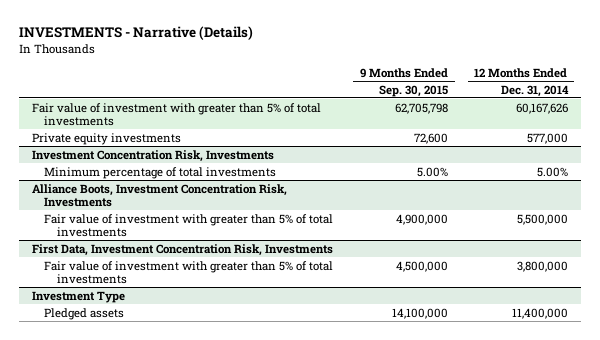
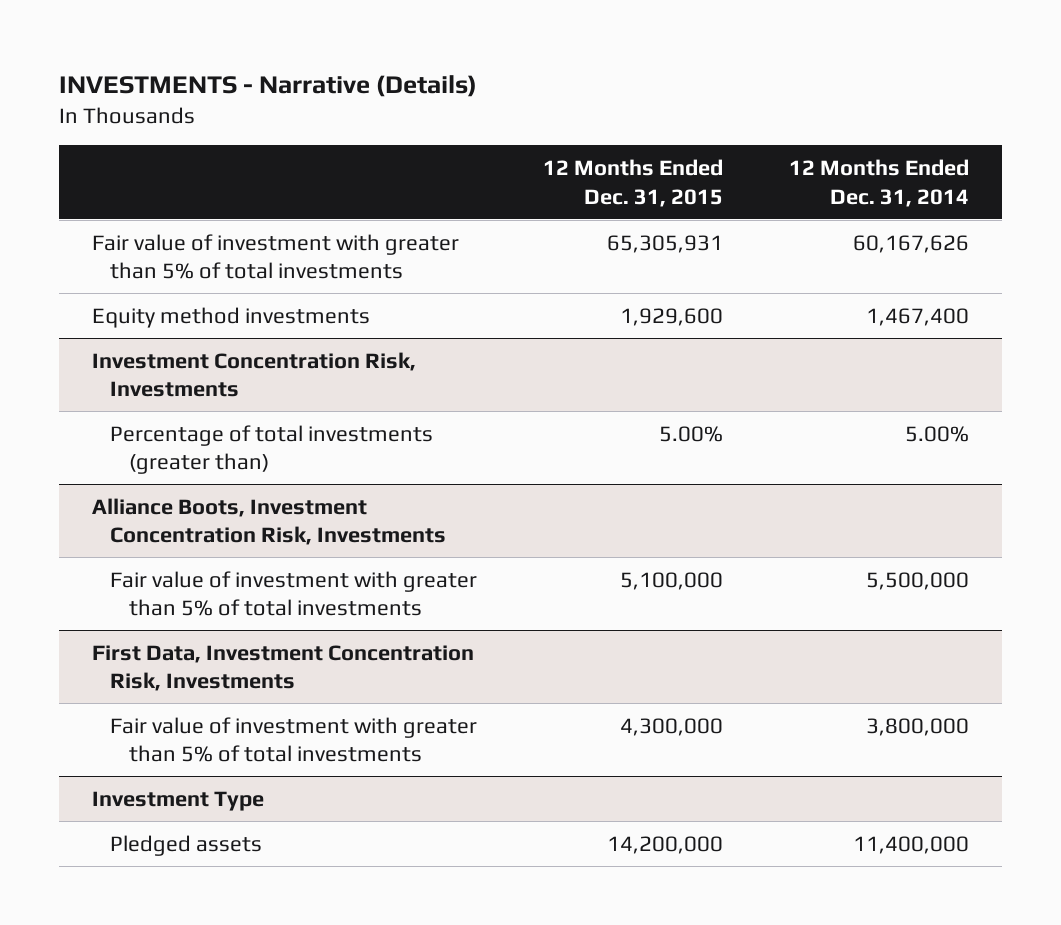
- | 9 Months Ended Sep. 30, 2015 | 12 Months Ended Dec. 31, 2014
+ | 12 Months Ended Dec. 31, 2015 | 12 Months Ended Dec. 31, 2014
- Private equity investments | 72,600 | 577,000
+ Equity method investments | 1,929,600 | 1,467,400
@ Investment Concentration Risk, Investments
- Minimum percentage of total investments | 5.00% | 5.00%
+ Percentage of total investments (greater than) | 5.00% | 5.00%

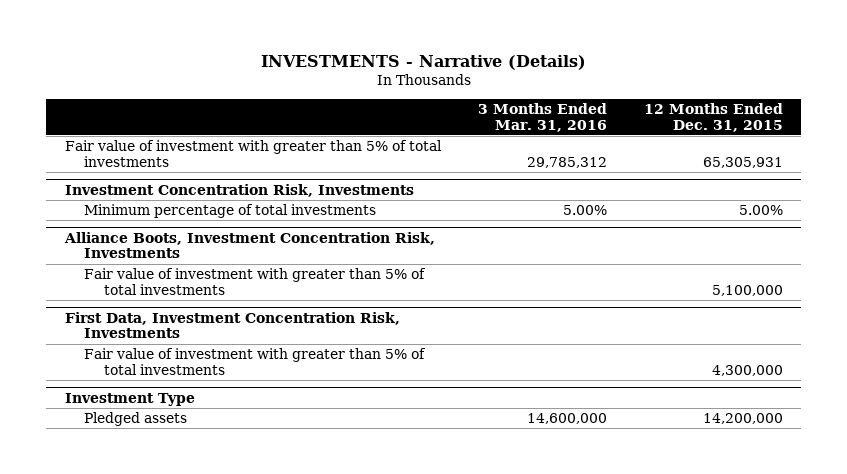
- | 12 Months Ended Dec. 31, 2015 | 12 Months Ended Dec. 31, 2014
+ | 3 Months Ended Mar. 31, 2016 | 12 Months Ended Dec. 31, 2015
- Equity method investments | 1,929,600 | 1,467,400
@ Investment Concentration Risk, Investments
- Percentage of total investments (greater than) | 5.00% | 5.00%
+ Minimum percentage of total investments | 5.00% | 5.00%

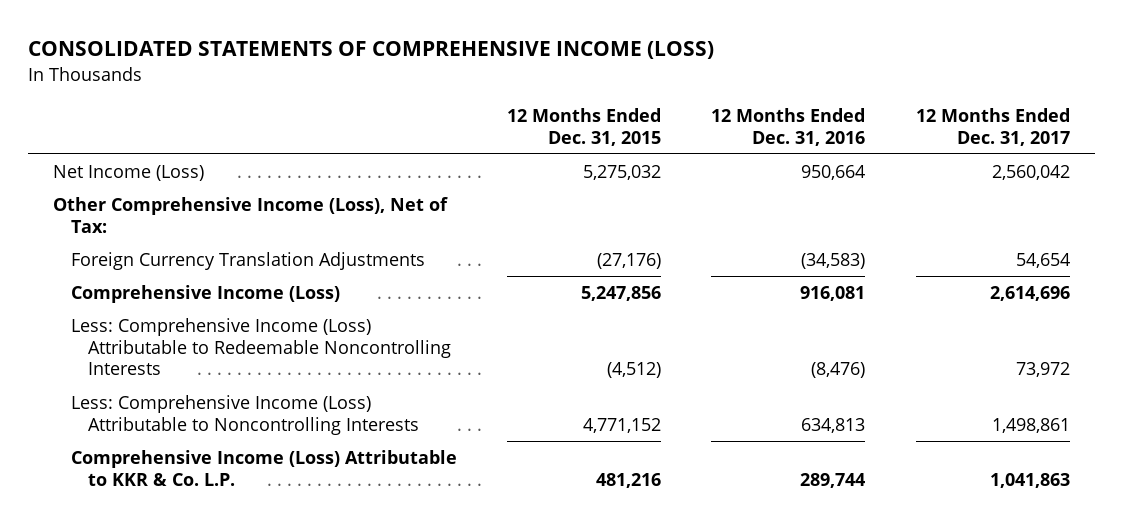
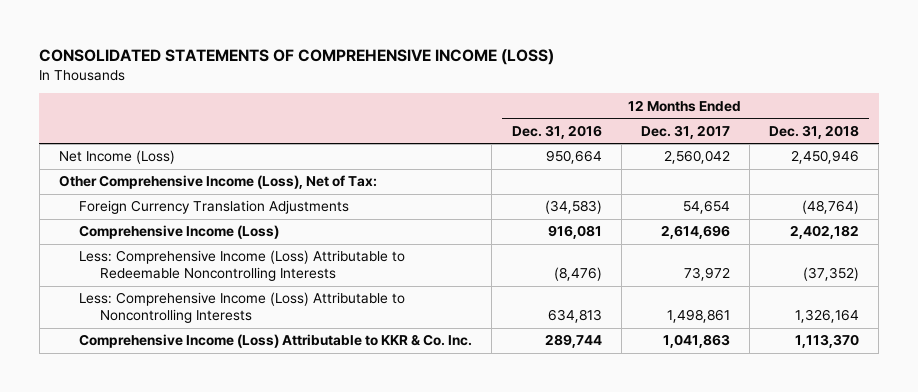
- | 12 Months Ended Dec. 31, 2015 | 12 Months Ended Dec. 31, 2016 | 12 Months Ended Dec. 31, 2017
+ | 12 Months Ended Dec. 31, 2016 | 12 Months Ended Dec. 31, 2017 | 12 Months Ended Dec. 31, 2018
- Comprehensive Income (Loss) Attributable to KKR & Co. L.P. | 481,216 | 289,744 | 1,041,863
+ Comprehensive Income (Loss) Attributable to KKR & Co. Inc. | 289,744 | 1,041,863 | 1,113,370

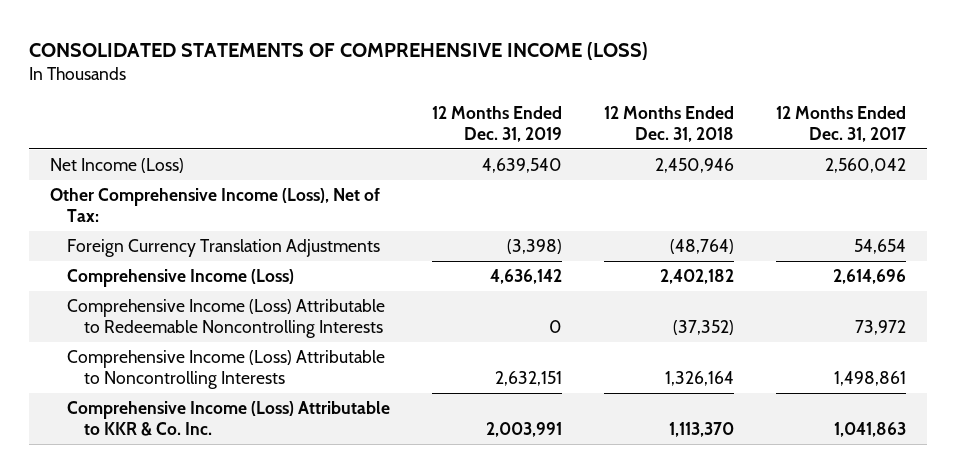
- | 12 Months Ended Dec. 31, 2016 | 12 Months Ended Dec. 31, 2017 | 12 Months Ended Dec. 31, 2018
+ | 12 Months Ended Dec. 31, 2019 | 12 Months Ended Dec. 31, 2018 | 12 Months Ended Dec. 31, 2017
- Less: Comprehensive Income (Loss) Attributable to Redeemable Noncontrolling Interests | (8,476) | 73,972 | (37,352)
- Less: Comprehensive Income (Loss) Attributable to Noncontrolling Interests | 634,813 | 1,498,861 | 1,326,164
+ Comprehensive Income (Loss) Attributable to Redeemable Noncontrolling Interests | 0 | (37,352) | 73,972
+ Comprehensive Income (Loss) Attributable to Noncontrolling Interests | 2,632,151 | 1,326,164 | 1,498,861

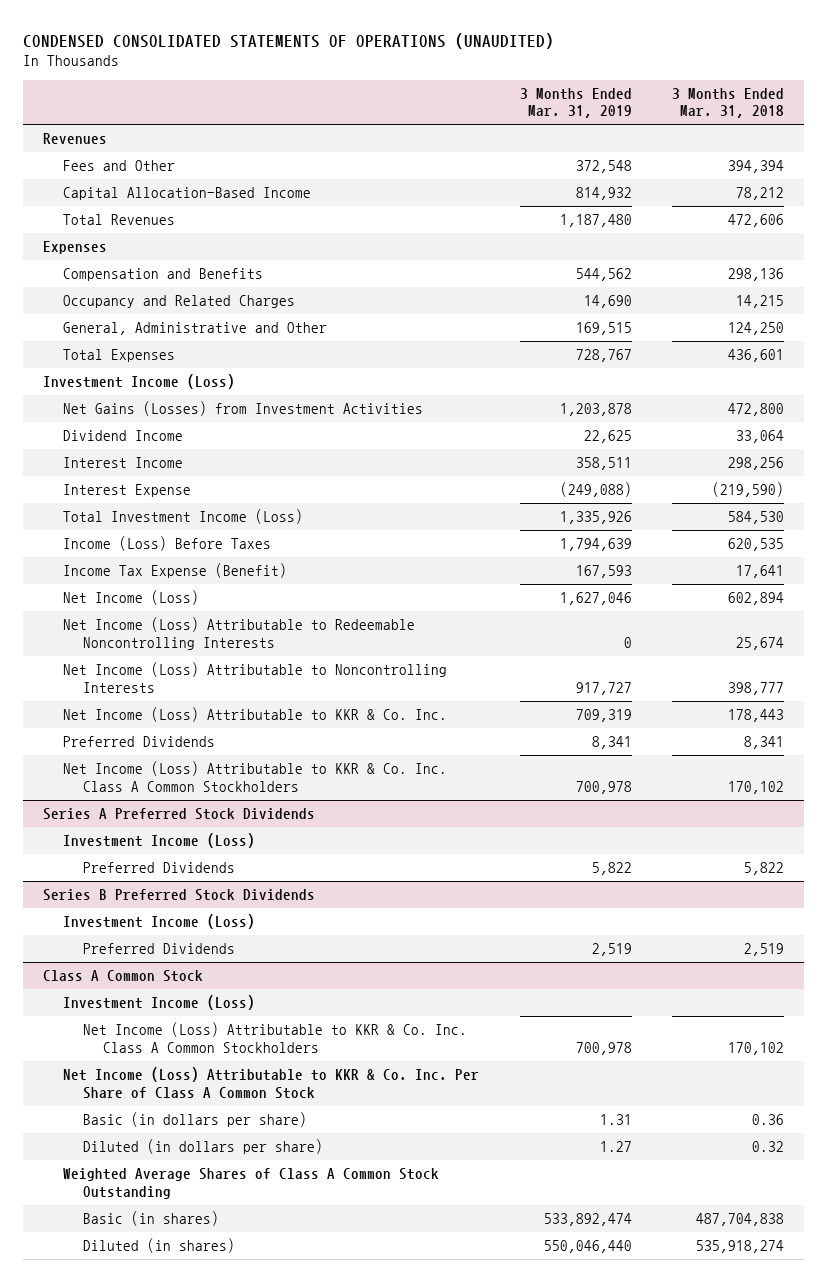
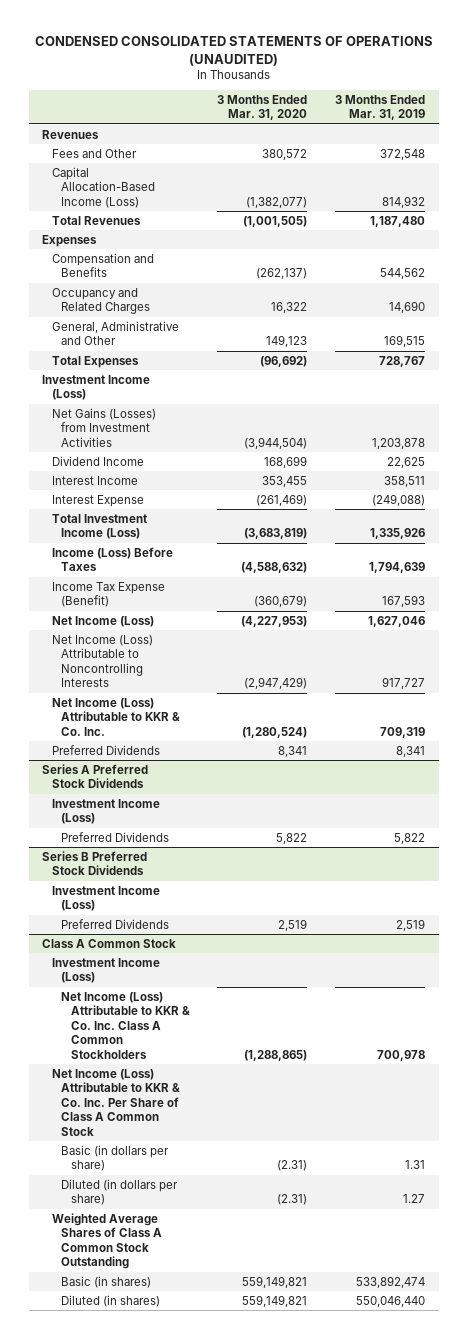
- | 3 Months Ended Mar. 31, 2019 | 3 Months Ended Mar. 31, 2018
+ | 3 Months Ended Mar. 31, 2020 | 3 Months Ended Mar. 31, 2019
- Capital Allocation-Based Income | 814,932 | 78,212
+ Capital Allocation-Based Income (Loss) | (1,382,077) | 814,932
- Net Income (Loss) Attributable to Redeemable Noncontrolling Interests | 0 | 25,674
- Net Income (Loss) Attributable to KKR & Co. Inc. Class A Common Stockholders | 700,978 | 170,102

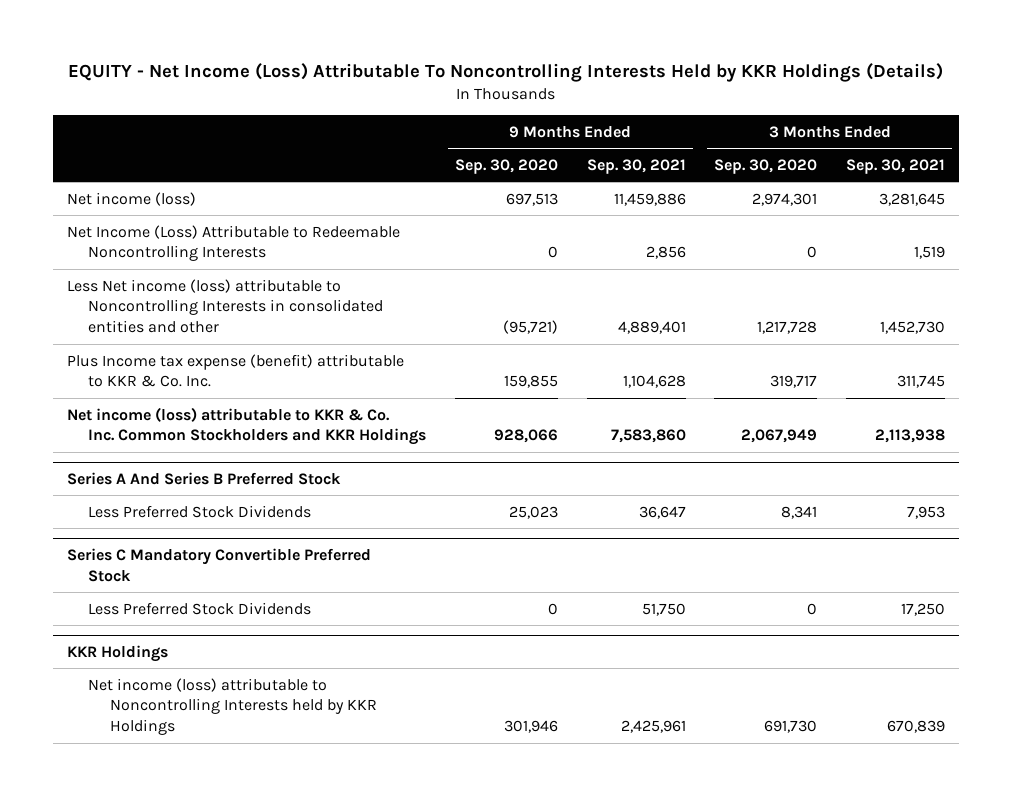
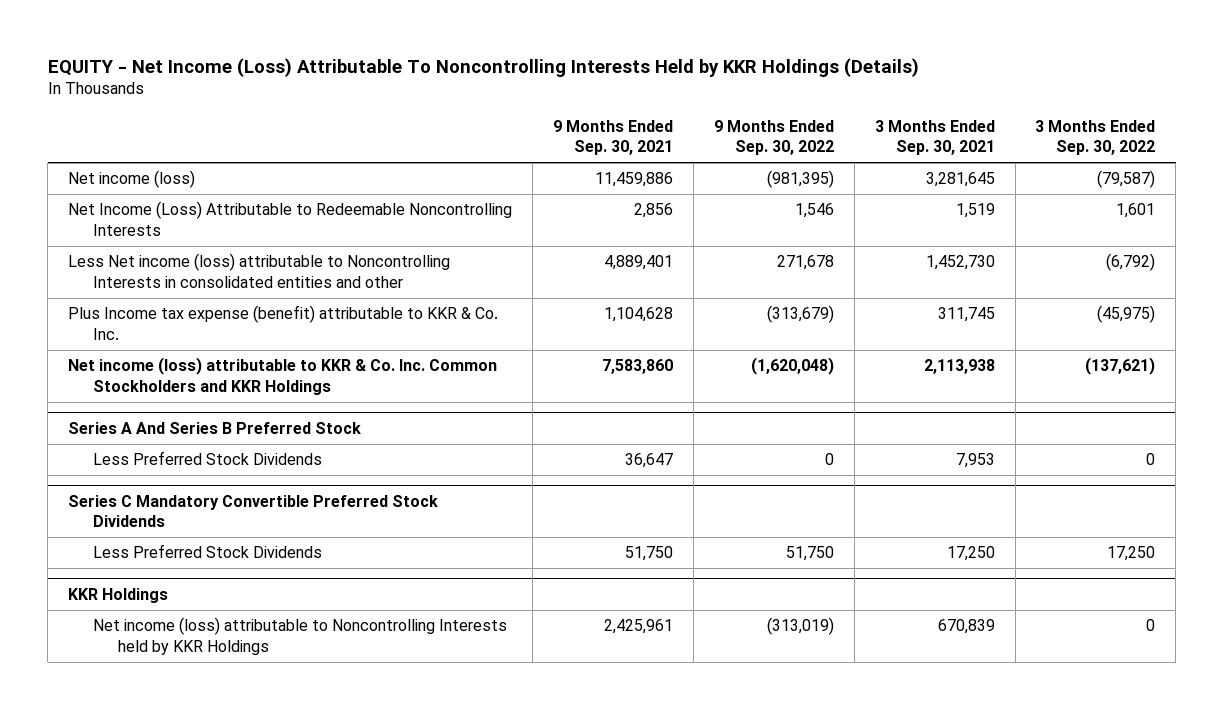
- | 9 Months Ended Sep. 30, 2020 | 9 Months Ended Sep. 30, 2021 | 3 Months Ended Sep. 30, 2020 | 3 Months Ended Sep. 30, 2021
+ | 9 Months Ended Sep. 30, 2021 | 9 Months Ended Sep. 30, 2022 | 3 Months Ended Sep. 30, 2021 | 3 Months Ended Sep. 30, 2022
- Series C Mandatory Convertible Preferred Stock
+ Series C Mandatory Convertible Preferred Stock Dividends

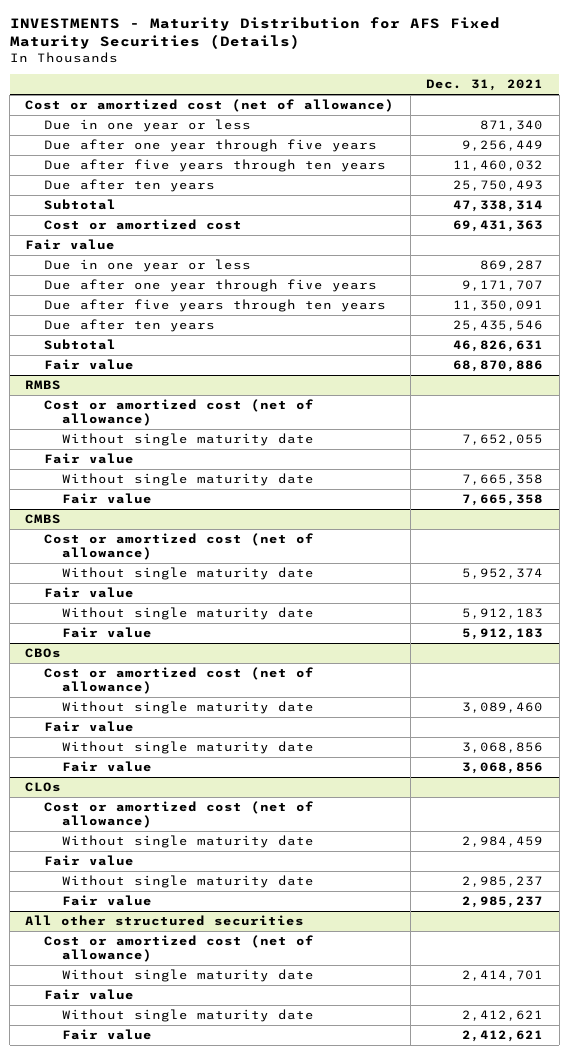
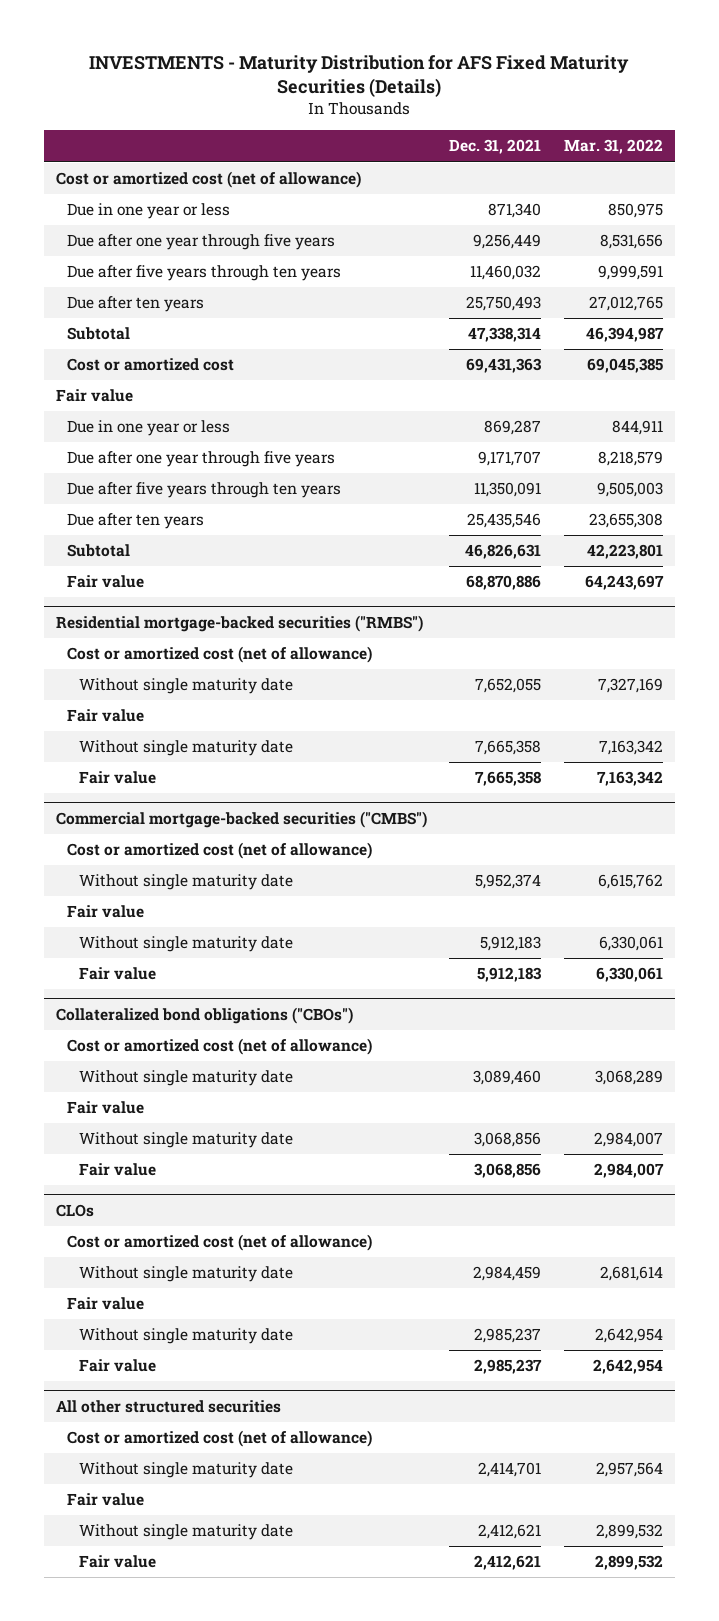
- | Dec. 31, 2021
+ | Dec. 31, 2021 | Mar. 31, 2022
- RMBS
+ Residential mortgage-backed securities ("RMBS")
- CMBS
+ Commercial mortgage-backed securities ("CMBS")
- CBOs
+ Collateralized bond obligations ("CBOs")

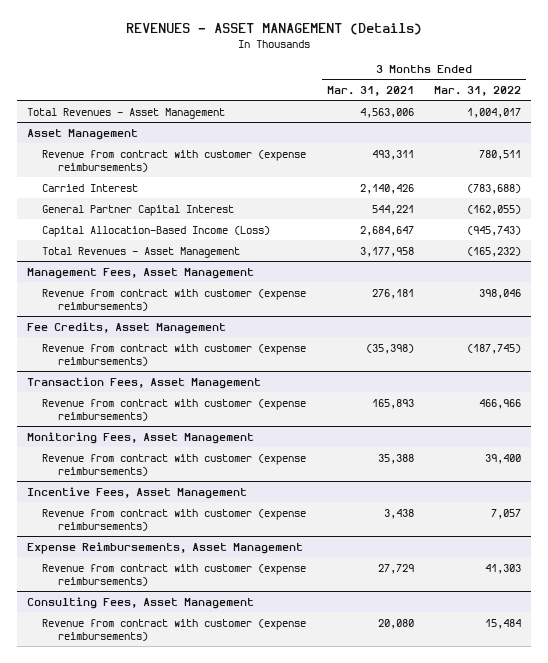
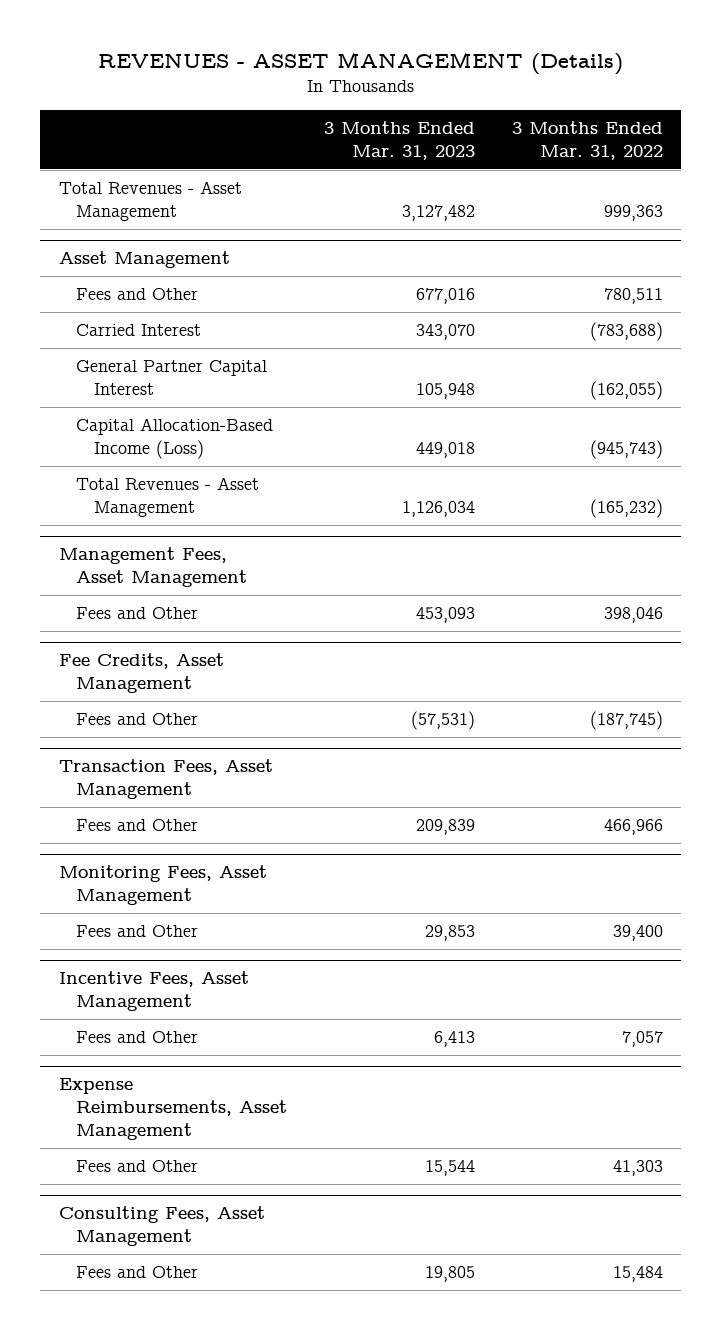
- | 3 Months Ended Mar. 31, 2021 | 3 Months Ended Mar. 31, 2022
+ | 3 Months Ended Mar. 31, 2023 | 3 Months Ended Mar. 31, 2022
- Total Revenues - Asset Management | 4,563,006 | 1,004,017
+ Total Revenues - Asset Management | 3,127,482 | 999,363
@ Asset Management
- Revenue from contract with customer (expense reimbursements) | 493,311 | 780,511
+ Fees and Other | 677,016 | 780,511
@ Management Fees, Asset Management
- Revenue from contract with customer (expense reimbursements) | 276,181 | 398,046
+ Fees and Other | 453,093 | 398,046
@ Fee Credits, Asset Management
- Revenue from contract with customer (expense reimbursements) | (35,398) | (187,745)
+ Fees and Other | (57,531) | (187,745)
@ Transaction Fees, Asset Management
- Revenue from contract with customer (expense reimbursements) | 165,893 | 466,966
+ Fees and Other | 209,839 | 466,966
@ Monitoring Fees, Asset Management
- Revenue from contract with customer (expense reimbursements) | 35,388 | 39,400
+ Fees and Other | 29,853 | 39,400
@ Incentive Fees, Asset Management
- Revenue from contract with customer (expense reimbursements) | 3,438 | 7,057
+ Fees and Other | 6,413 | 7,057
@ Expense Reimbursements, Asset Management
- Revenue from contract with customer (expense reimbursements) | 27,729 | 41,303
+ Fees and Other | 15,544 | 41,303
@ Consulting Fees, Asset Management
- Revenue from contract with customer (expense reimbursements) | 20,080 | 15,484
+ Fees and Other | 19,805 | 15,484

